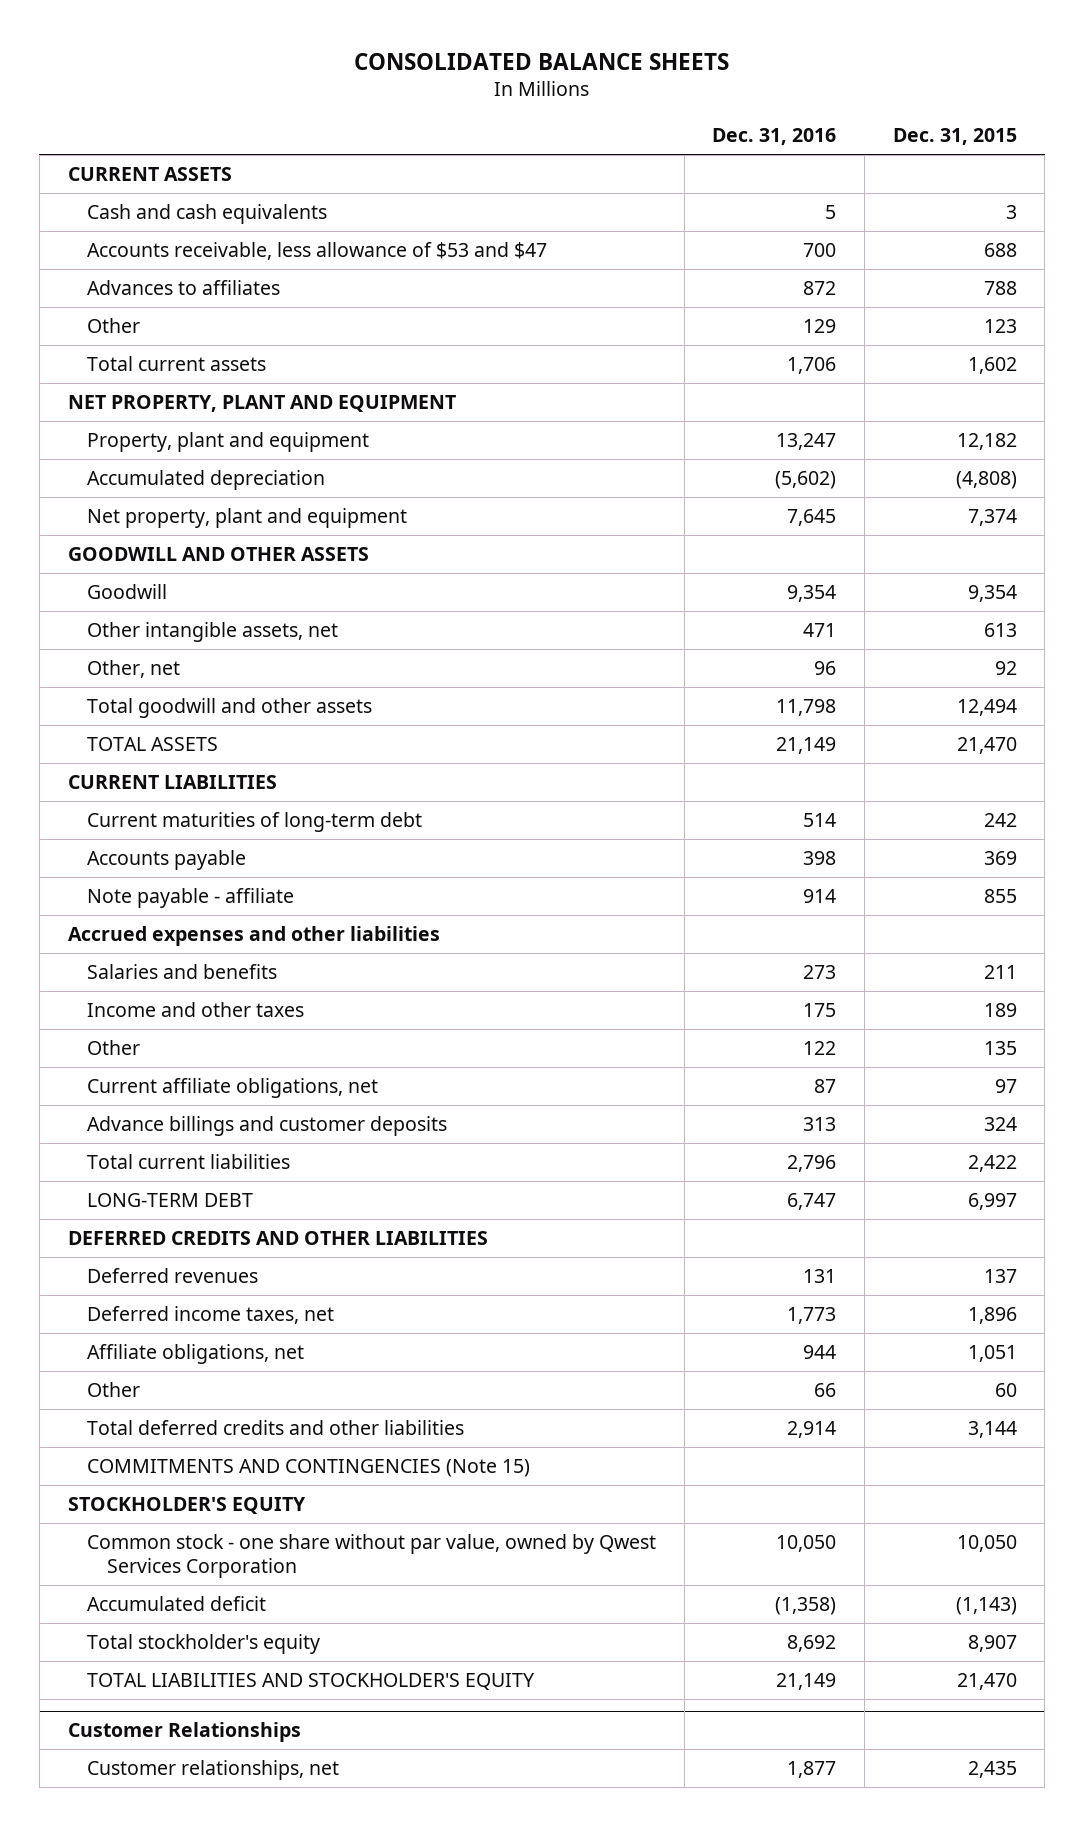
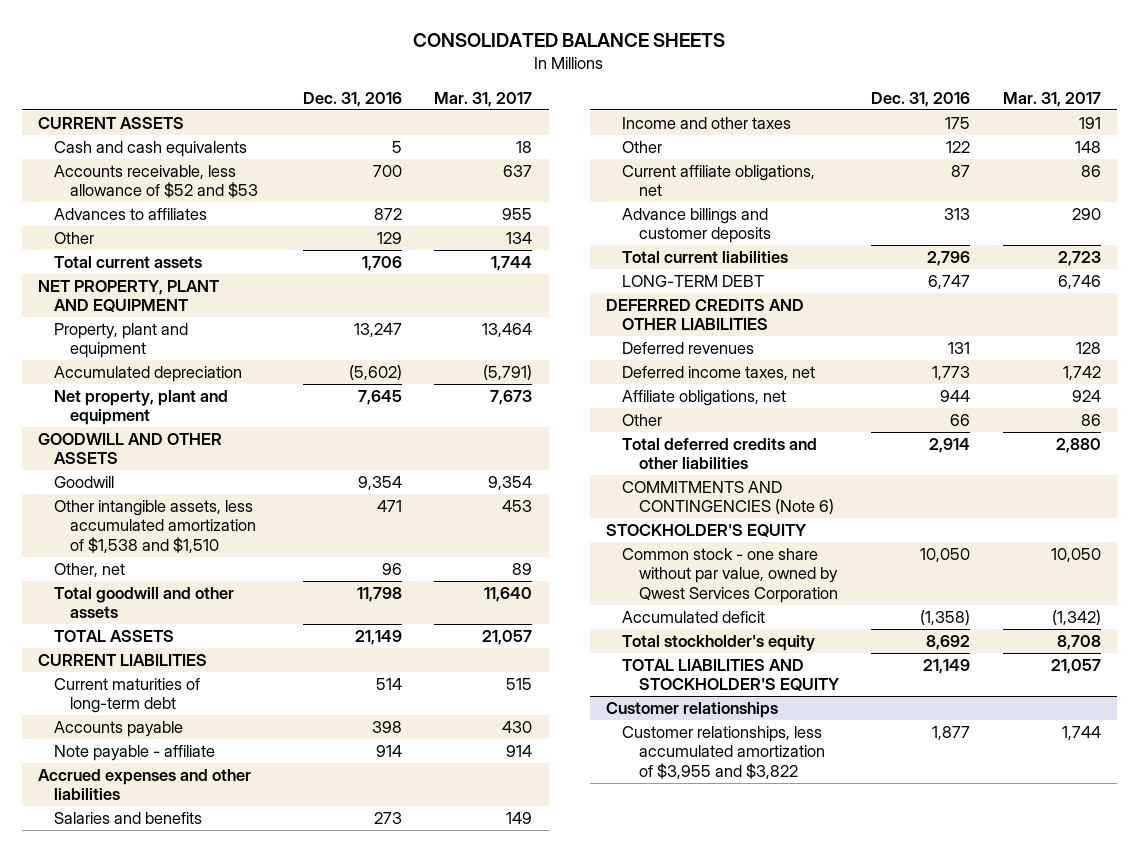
- | Dec. 31, 2016 | Dec. 31, 2015
+ | Dec. 31, 2016 | Mar. 31, 2017
- Accounts receivable, less allowance of $53 and $47 | 700 | 688
+ Accounts receivable, less allowance of $52 and $53 | 700 | 637
- Other intangible assets, net | 471 | 613
+ Other intangible assets, less accumulated amortization of $1,538 and $1,510 | 471 | 453
- COMMITMENTS AND CONTINGENCIES (Note 15)
+ COMMITMENTS AND CONTINGENCIES (Note 6)
- Customer Relationships
- Customer relationships, net | 1,877 | 2,435
+ Customer relationships
+ Customer relationships, less accumulated amortization of $3,955 and $3,822 | 1,877 | 1,744

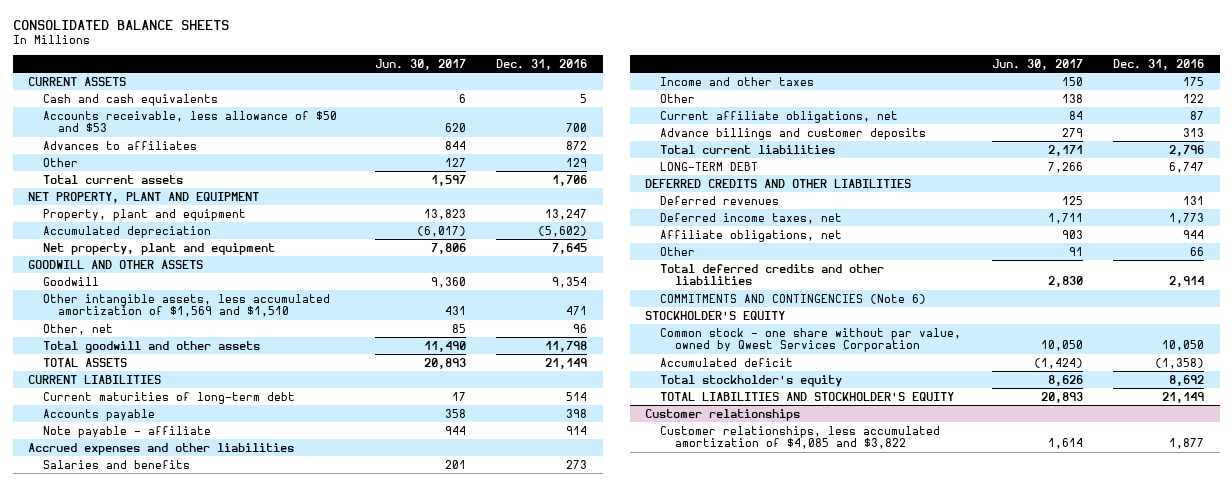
- | Dec. 31, 2016 | Mar. 31, 2017
+ | Jun. 30, 2017 | Dec. 31, 2016
- Accounts receivable, less allowance of $52 and $53 | 700 | 637
+ Accounts receivable, less allowance of $50 and $53 | 620 | 700
- Other intangible assets, less accumulated amortization of $1,538 and $1,510 | 471 | 453
+ Other intangible assets, less accumulated amortization of $1,569 and $1,510 | 431 | 471
@ Customer relationships
- Customer relationships, less accumulated amortization of $3,955 and $3,822 | 1,877 | 1,744
+ Customer relationships, less accumulated amortization of $4,085 and $3,822 | 1,614 | 1,877

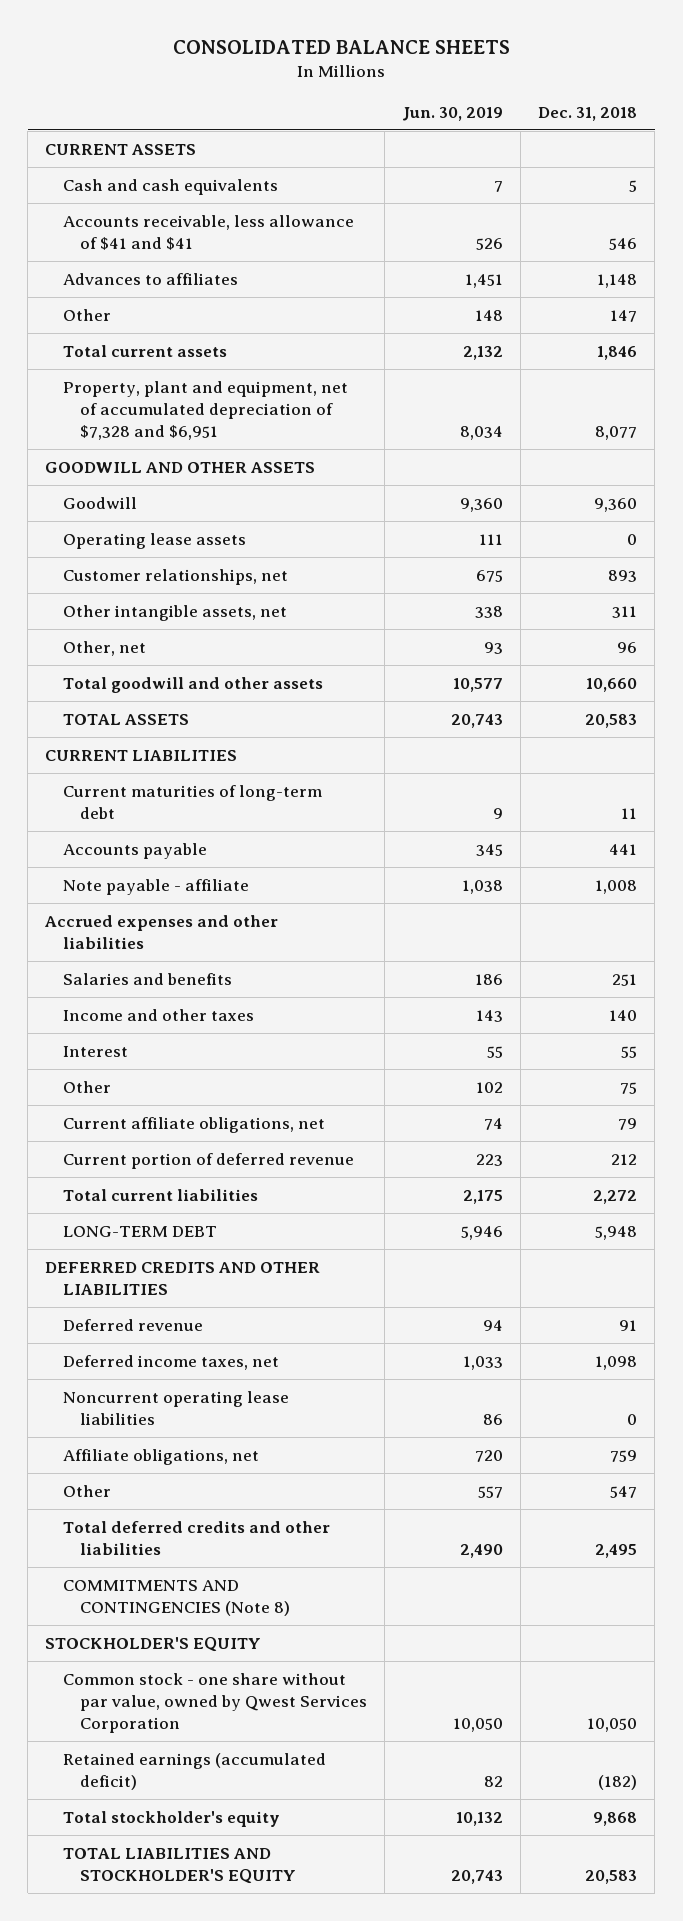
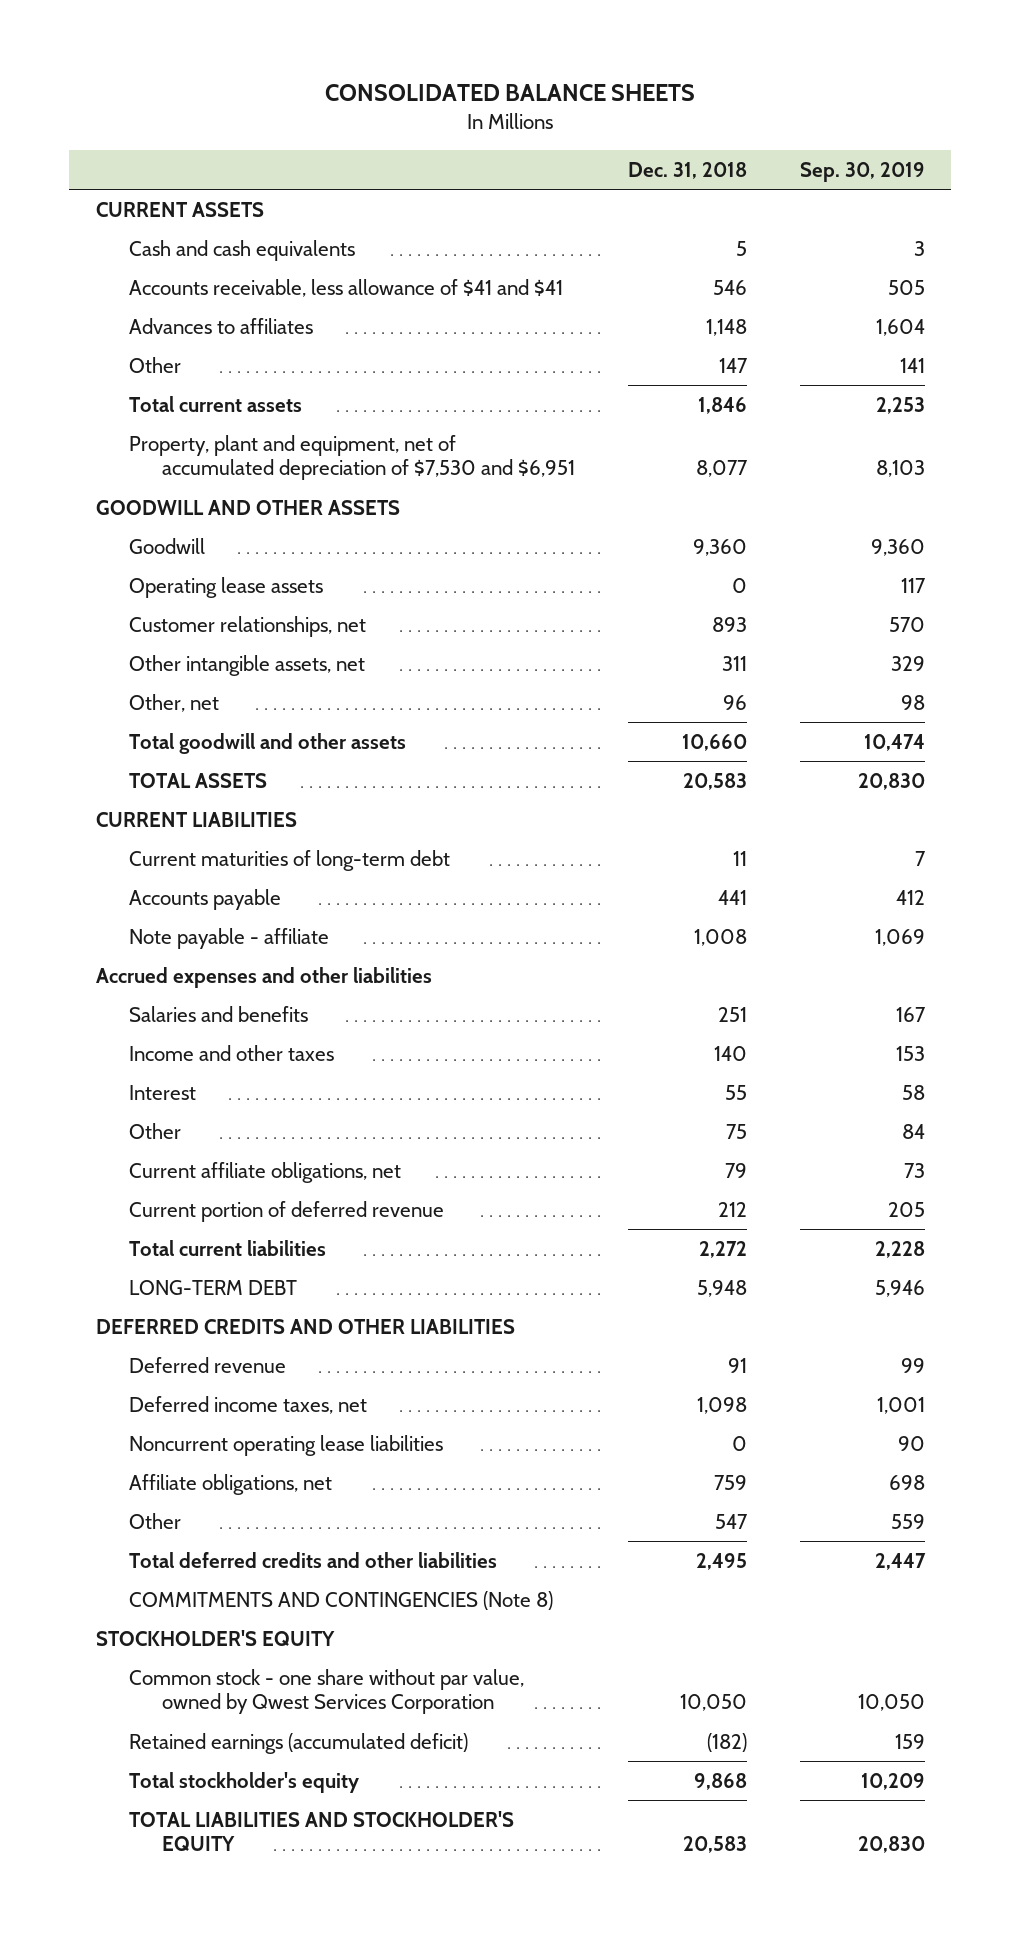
- | Jun. 30, 2019 | Dec. 31, 2018
+ | Dec. 31, 2018 | Sep. 30, 2019
- Property, plant and equipment, net of accumulated depreciation of $7,328 and $6,951 | 8,034 | 8,077
+ Property, plant and equipment, net of accumulated depreciation of $7,530 and $6,951 | 8,077 | 8,103

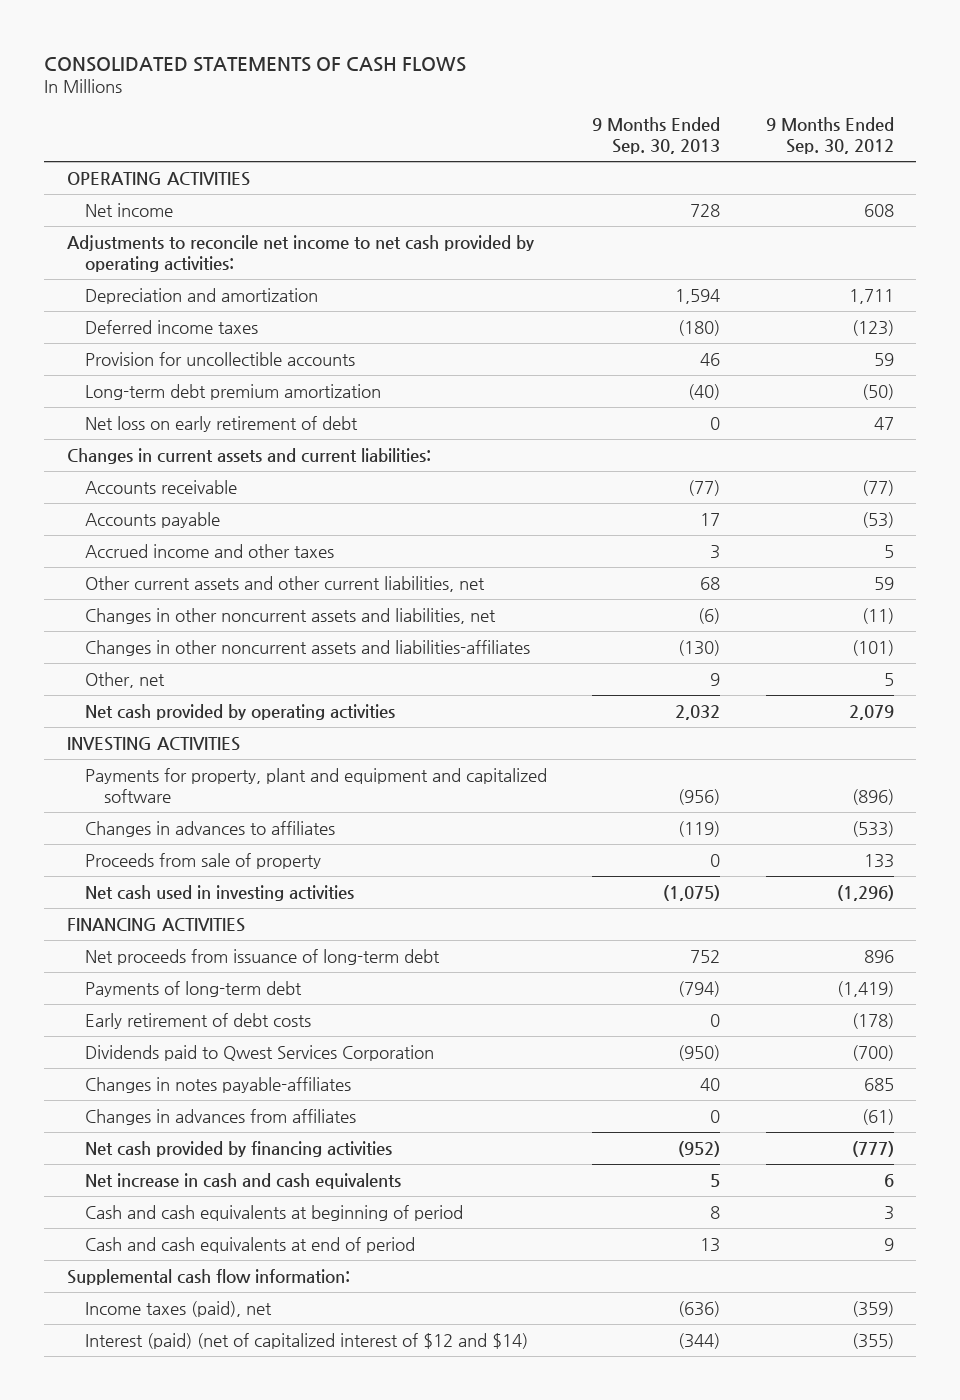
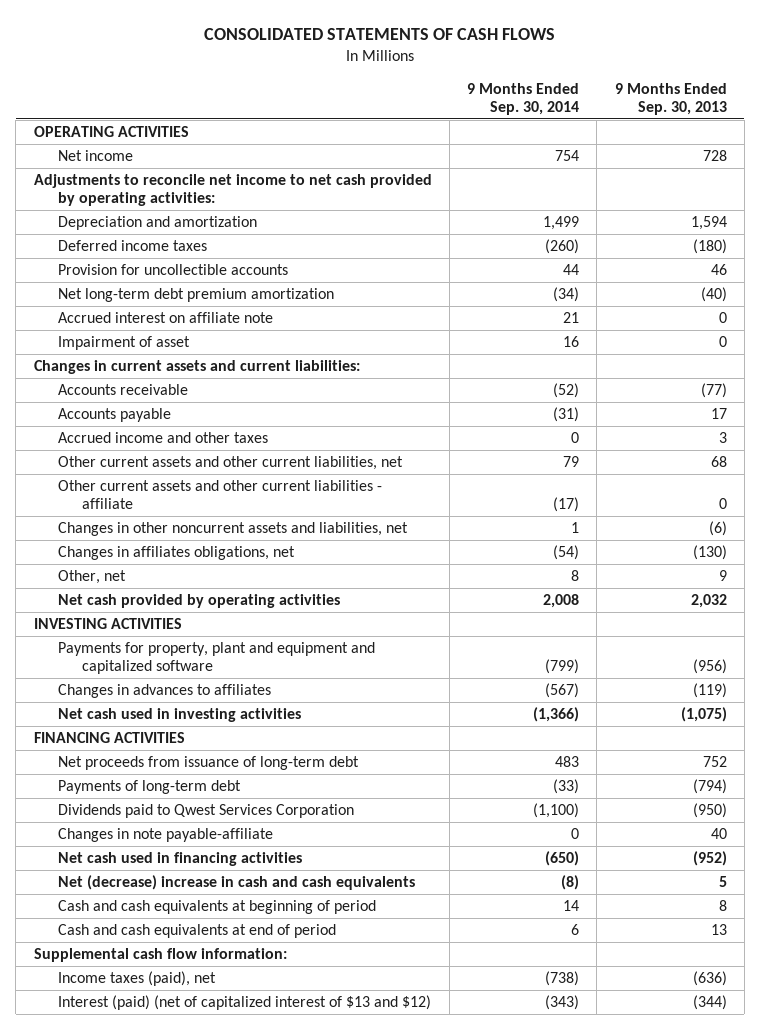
- | 9 Months Ended Sep. 30, 2013 | 9 Months Ended Sep. 30, 2012
+ | 9 Months Ended Sep. 30, 2014 | 9 Months Ended Sep. 30, 2013
- Long-term debt premium amortization | (40) | (50)
- Net loss on early retirement of debt | 0 | 47
+ Net long-term debt premium amortization | (34) | (40)
+ Accrued interest on affiliate note | 21 | 0
+ Impairment of asset | 16 | 0
+ Other current assets and other current liabilities - affiliate | (17) | 0
- Changes in other noncurrent assets and liabilities-affiliates | (130) | (101)
+ Changes in affiliates obligations, net | (54) | (130)
- Proceeds from sale of property | 0 | 133
- Early retirement of debt costs | 0 | (178)
- Changes in notes payable-affiliates | 40 | 685
- Changes in advances from affiliates | 0 | (61)
- Net cash provided by financing activities | (952) | (777)
- Net increase in cash and cash equivalents | 5 | 6
+ Changes in note payable-affiliate | 0 | 40
+ Net cash used in financing activities | (650) | (952)
+ Net (decrease) increase in cash and cash equivalents | (8) | 5
- Interest (paid) (net of capitalized interest of $12 and $14) | (344) | (355)
+ Interest (paid) (net of capitalized interest of $13 and $12) | (343) | (344)

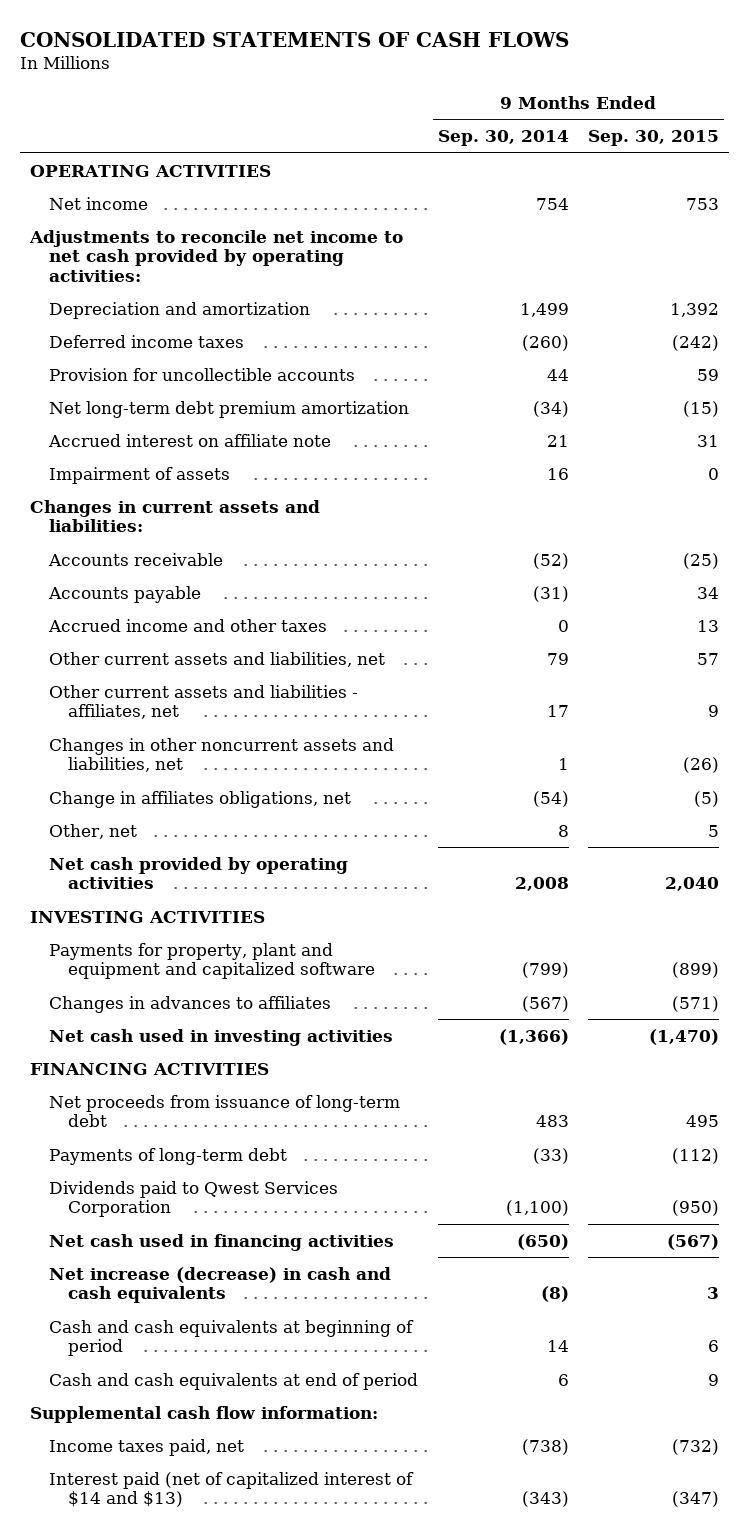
- | 9 Months Ended Sep. 30, 2014 | 9 Months Ended Sep. 30, 2013
+ | 9 Months Ended Sep. 30, 2014 | 9 Months Ended Sep. 30, 2015
- Impairment of asset | 16 | 0
- Changes in current assets and current liabilities:
+ Impairment of assets | 16 | 0
+ Changes in current assets and liabilities:
- Other current assets and other current liabilities, net | 79 | 68
- Other current assets and other current liabilities - affiliate | (17) | 0
+ Other current assets and liabilities, net | 79 | 57
+ Other current assets and liabilities - affiliates, net | 17 | 9
- Changes in affiliates obligations, net | (54) | (130)
+ Change in affiliates obligations, net | (54) | (5)
- Changes in note payable-affiliate | 0 | 40
- Net (decrease) increase in cash and cash equivalents | (8) | 5
+ Net increase (decrease) in cash and cash equivalents | (8) | 3
- Income taxes (paid), net | (738) | (636)
- Interest (paid) (net of capitalized interest of $13 and $12) | (343) | (344)
+ Income taxes paid, net | (738) | (732)
+ Interest paid (net of capitalized interest of $14 and $13) | (343) | (347)

